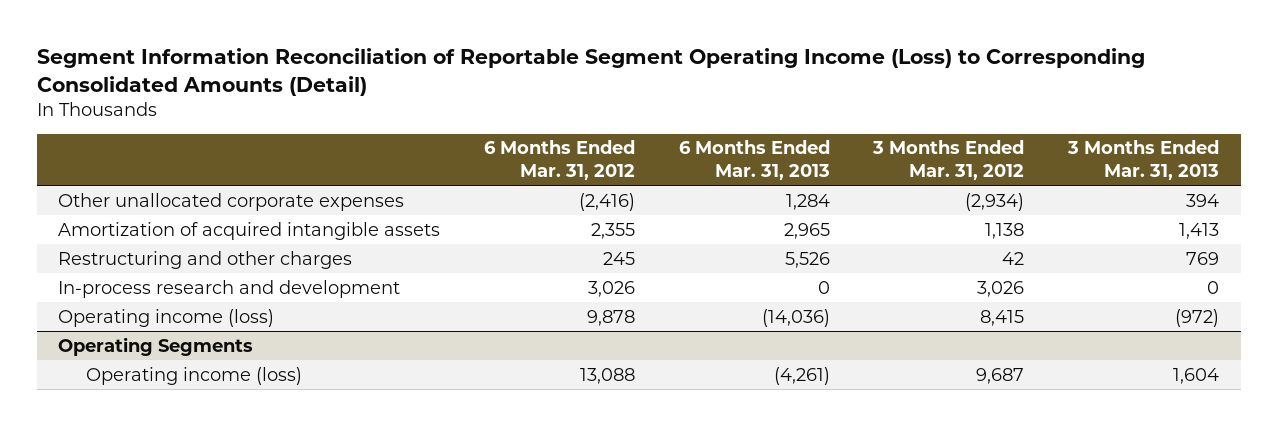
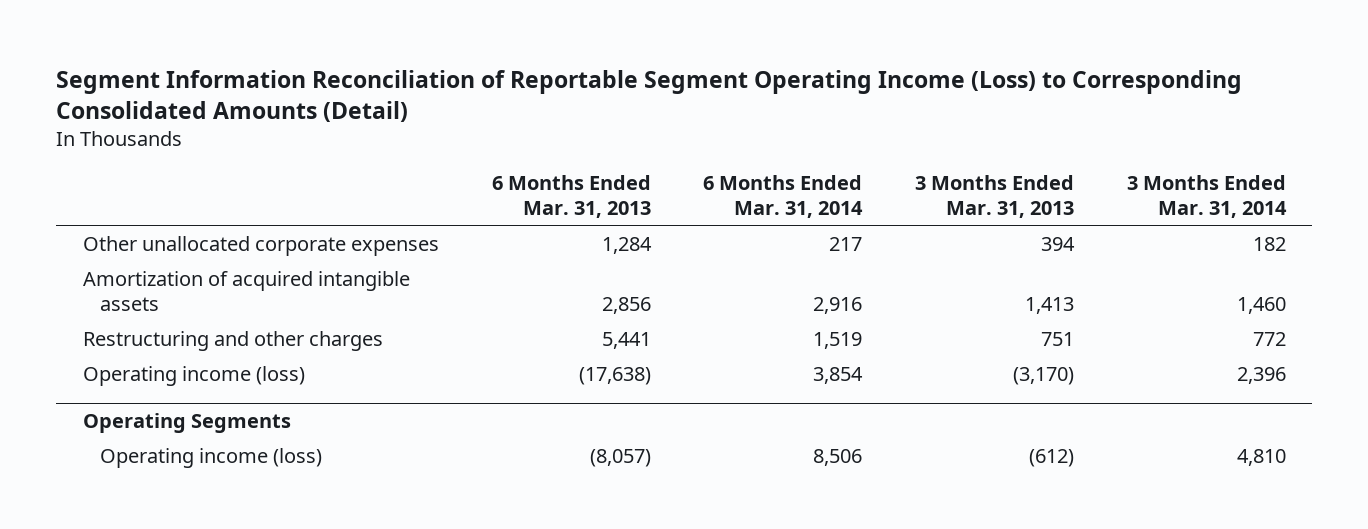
- | 6 Months Ended Mar. 31, 2012 | 6 Months Ended Mar. 31, 2013 | 3 Months Ended Mar. 31, 2012 | 3 Months Ended Mar. 31, 2013
+ | 6 Months Ended Mar. 31, 2013 | 6 Months Ended Mar. 31, 2014 | 3 Months Ended Mar. 31, 2013 | 3 Months Ended Mar. 31, 2014
- Amortization of acquired intangible assets | 2,355 | 2,965 | 1,138 | 1,413
- Restructuring and other charges | 245 | 5,526 | 42 | 769
- In-process research and development | 3,026 | 0 | 3,026 | 0
- Operating income (loss) | 9,878 | (14,036) | 8,415 | (972)
+ Amortization of acquired intangible assets | 2,856 | 2,916 | 1,413 | 1,460
+ Restructuring and other charges | 5,441 | 1,519 | 751 | 772
+ Operating income (loss) | (17,638) | 3,854 | (3,170) | 2,396
@ Operating Segments
- Operating income (loss) | 13,088 | (4,261) | 9,687 | 1,604
+ Operating income (loss) | (8,057) | 8,506 | (612) | 4,810

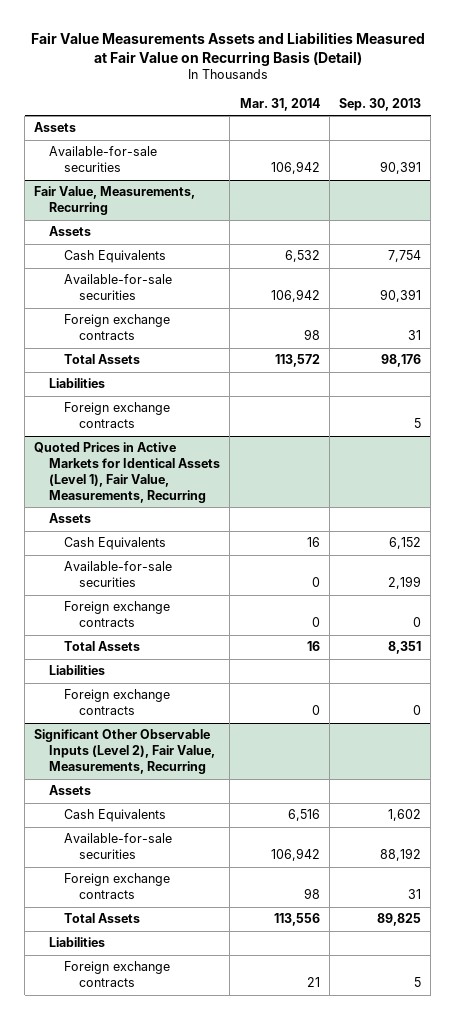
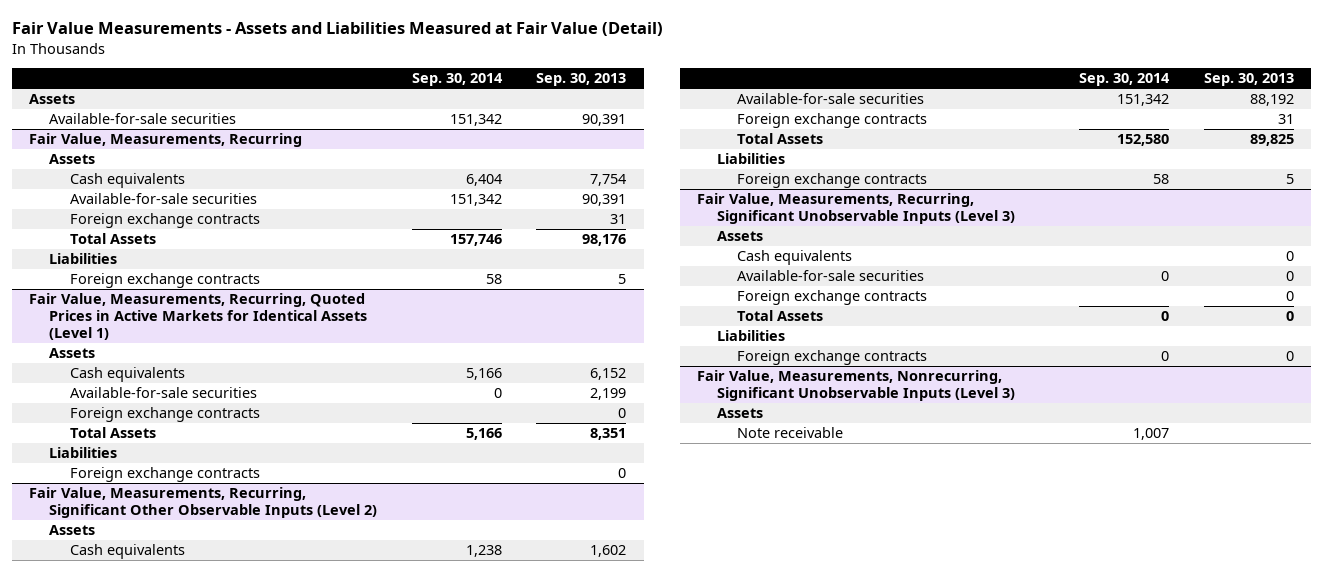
- Fair Value Measurements Assets and Liabilities Measured at Fair Value on Recurring Basis (Detail)
+ Fair Value Measurements - Assets and Liabilities Measured at Fair Value (Detail)
- | Mar. 31, 2014 | Sep. 30, 2013
+ | Sep. 30, 2014 | Sep. 30, 2013
@ Fair Value, Measurements, Recurring
- Cash Equivalents | 6,532 | 7,754
+ Cash equivalents | 6,404 | 7,754
- Quoted Prices in Active Markets for Identical Assets (Level 1), Fair Value, Measurements, Recurring
+ Fair Value, Measurements, Recurring, Quoted Prices in Active Markets for Identical Assets (Level 1)
- Cash Equivalents | 16 | 6,152
+ Cash equivalents | 5,166 | 6,152
- Significant Other Observable Inputs (Level 2), Fair Value, Measurements, Recurring
+ Fair Value, Measurements, Recurring, Significant Other Observable Inputs (Level 2)
- Cash Equivalents | 6,516 | 1,602
+ Cash equivalents | 1,238 | 1,602
+ Fair Value, Measurements, Recurring, Significant Unobservable Inputs (Level 3)
+ Assets
+ Cash equivalents | | 0
+ Available-for-sale securities | 0 | 0
+ Foreign exchange contracts | | 0
+ Total Assets | 0 | 0
+ Liabilities
+ Foreign exchange contracts | 0 | 0
+ Fair Value, Measurements, Nonrecurring, Significant Unobservable Inputs (Level 3)
+ Assets
+ Note receivable | 1,007 |

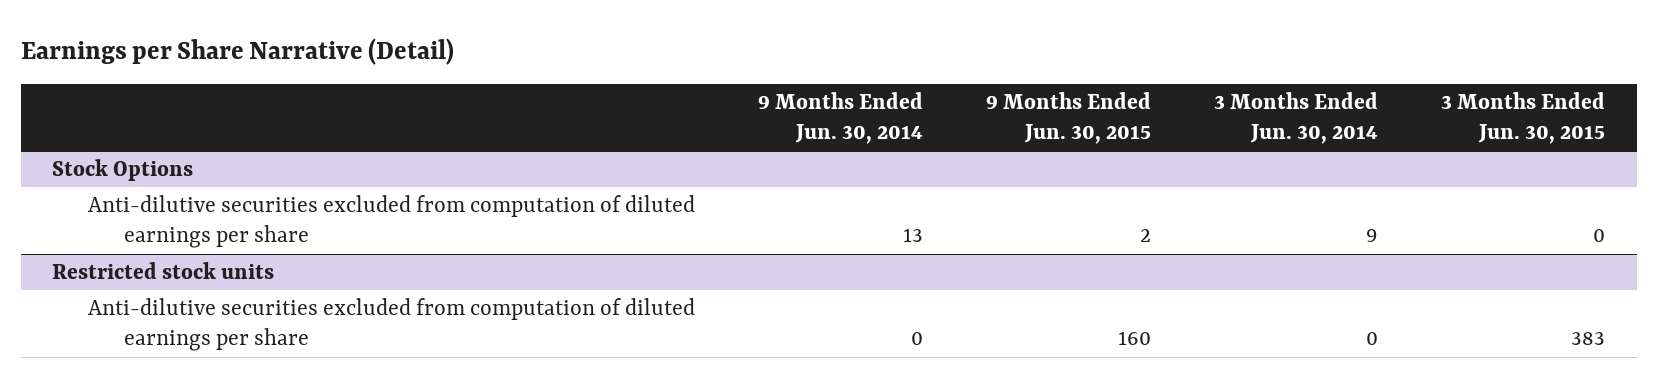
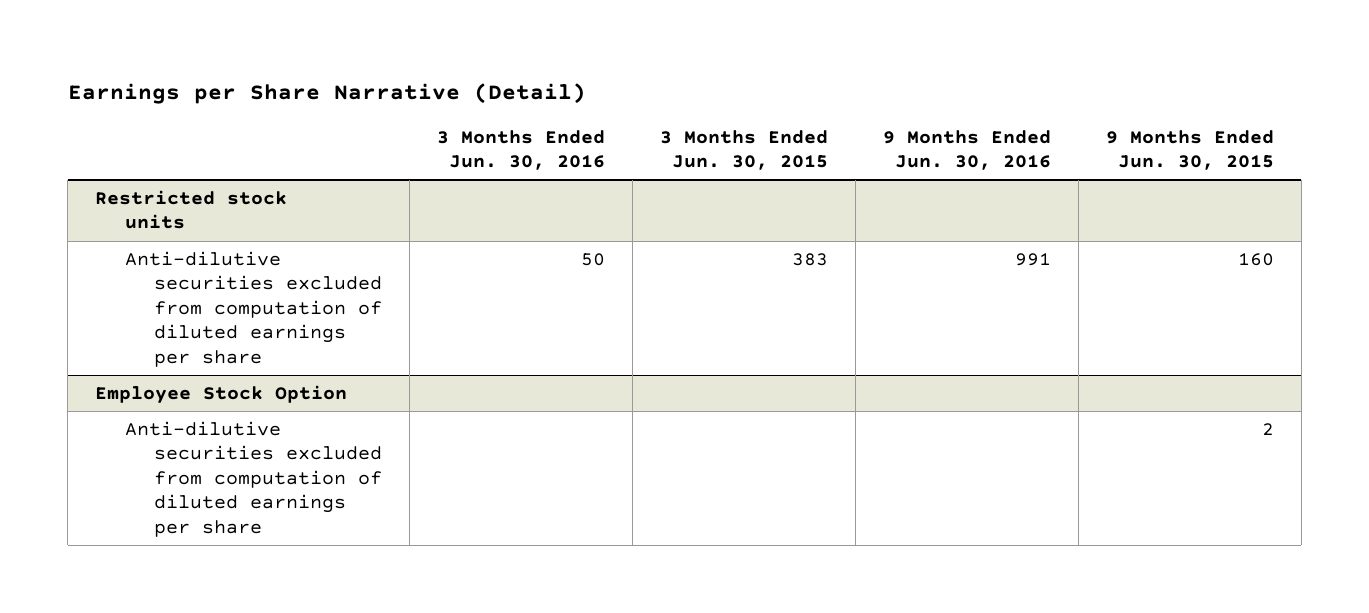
- | 9 Months Ended Jun. 30, 2014 | 9 Months Ended Jun. 30, 2015 | 3 Months Ended Jun. 30, 2014 | 3 Months Ended Jun. 30, 2015
+ | 3 Months Ended Jun. 30, 2016 | 3 Months Ended Jun. 30, 2015 | 9 Months Ended Jun. 30, 2016 | 9 Months Ended Jun. 30, 2015
- Stock Options
- Anti-dilutive securities excluded from computation of diluted earnings per share | 13 | 2 | 9 | 0
+ Employee Stock Option
+ Anti-dilutive securities excluded from computation of diluted earnings per share | | | | 2

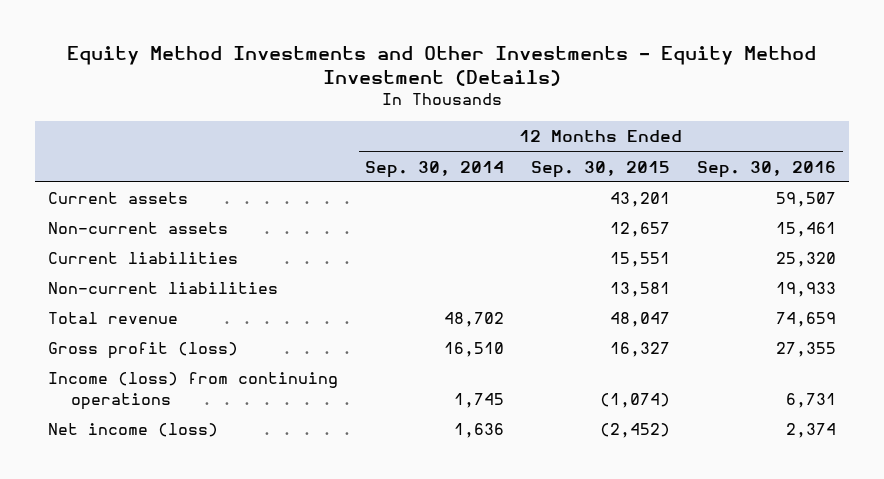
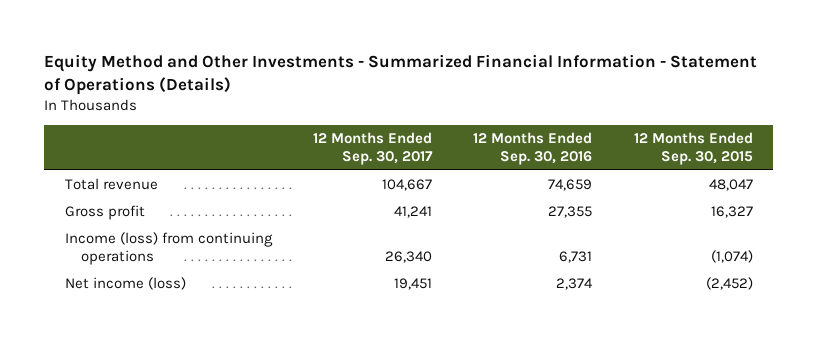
- Equity Method Investments and Other Investments - Equity Method Investment (Details)
+ Equity Method and Other Investments - Summarized Financial Information - Statement of Operations (Details)
- | 12 Months Ended Sep. 30, 2014 | 12 Months Ended Sep. 30, 2015 | 12 Months Ended Sep. 30, 2016
+ | 12 Months Ended Sep. 30, 2017 | 12 Months Ended Sep. 30, 2016 | 12 Months Ended Sep. 30, 2015
- Current assets | | 43,201 | 59,507
- Non-current assets | | 12,657 | 15,461
- Current liabilities | | 15,551 | 25,320
- Non-current liabilities | | 13,581 | 19,933
- Gross profit (loss) | 16,510 | 16,327 | 27,355
+ Gross profit | 41,241 | 27,355 | 16,327

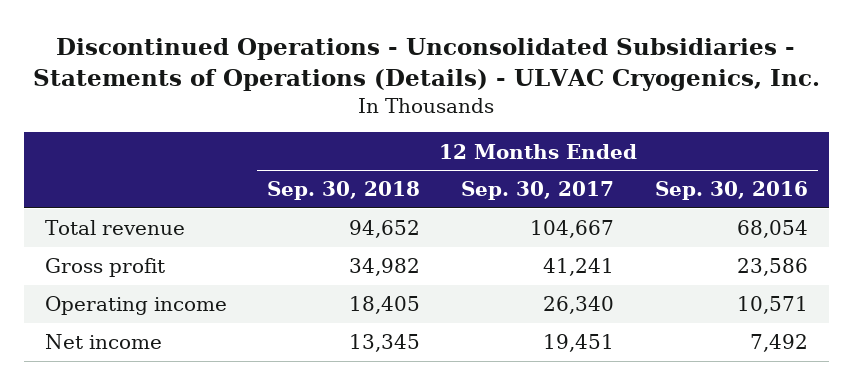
- Equity Method and Other Investments - Summarized Financial Information - Statement of Operations (Details)
+ Discontinued Operations - Unconsolidated Subsidiaries - Statements of Operations (Details) - ULVAC Cryogenics, Inc.
- | 12 Months Ended Sep. 30, 2017 | 12 Months Ended Sep. 30, 2016 | 12 Months Ended Sep. 30, 2015
+ | 12 Months Ended Sep. 30, 2018 | 12 Months Ended Sep. 30, 2017 | 12 Months Ended Sep. 30, 2016
- Total revenue | 104,667 | 74,659 | 48,047
- Gross profit | 41,241 | 27,355 | 16,327
- Income (loss) from continuing operations | 26,340 | 6,731 | (1,074)
- Net income (loss) | 19,451 | 2,374 | (2,452)
+ Total revenue | 94,652 | 104,667 | 68,054
+ Gross profit | 34,982 | 41,241 | 23,586
+ Operating income | 18,405 | 26,340 | 10,571
+ Net income | 13,345 | 19,451 | 7,492

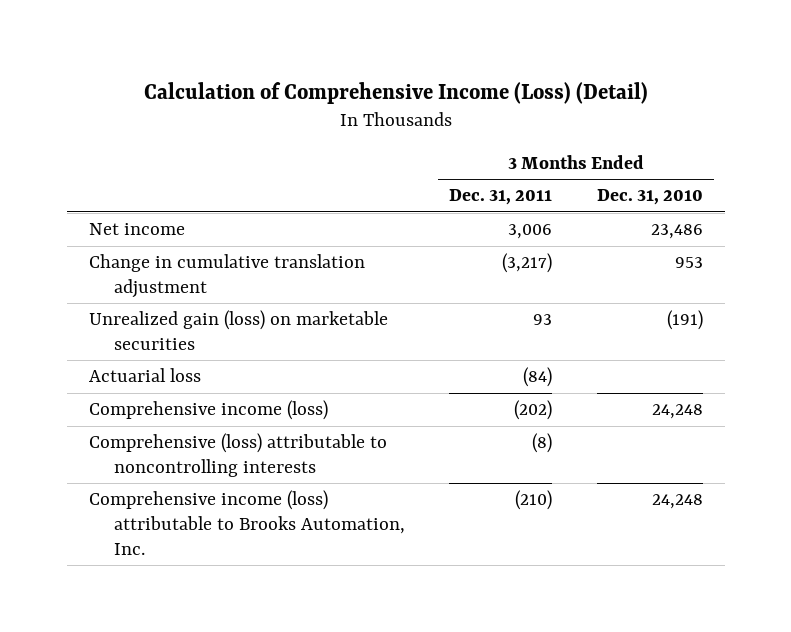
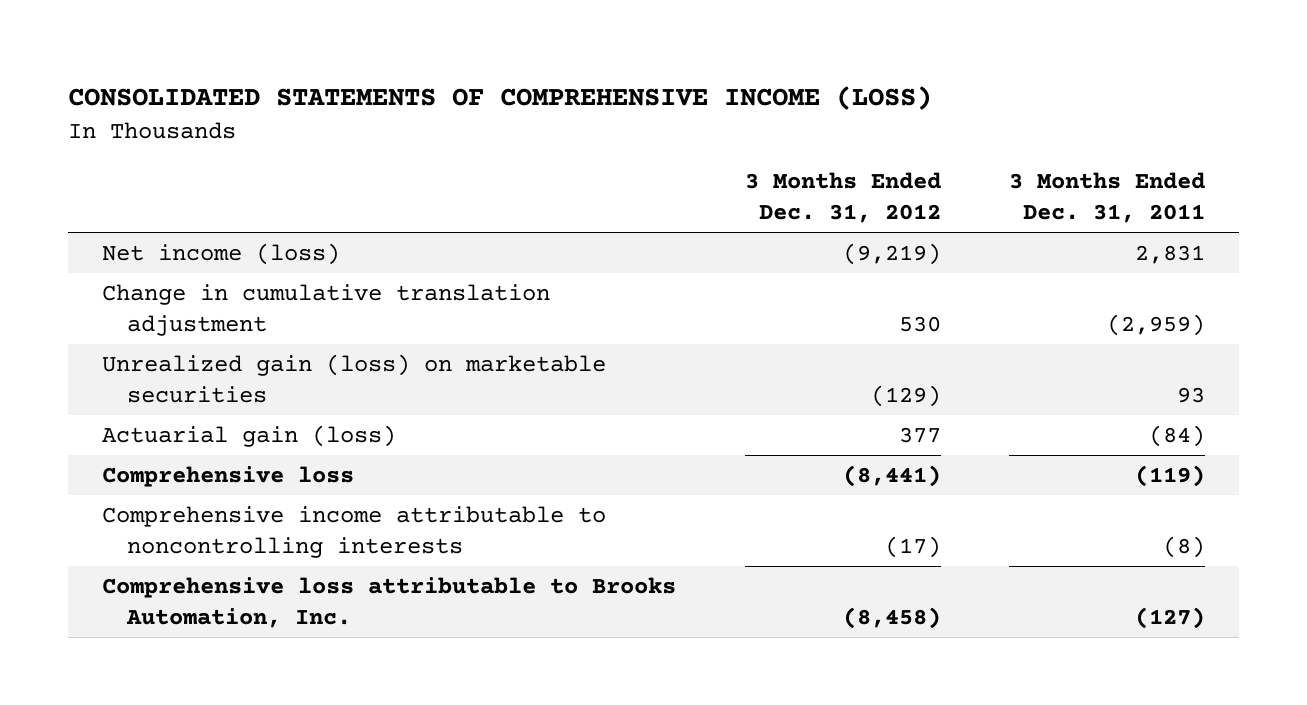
- Calculation of Comprehensive Income (Loss) (Detail)
+ CONSOLIDATED STATEMENTS OF COMPREHENSIVE INCOME (LOSS)
- | 3 Months Ended Dec. 31, 2011 | 3 Months Ended Dec. 31, 2010
+ | 3 Months Ended Dec. 31, 2012 | 3 Months Ended Dec. 31, 2011
- Net income | 3,006 | 23,486
- Change in cumulative translation adjustment | (3,217) | 953
+ Net income (loss) | (9,219) | 2,831
+ Change in cumulative translation adjustment | 530 | (2,959)
- Actuarial loss | (84) |
- Comprehensive income (loss) | (202) | 24,248
- Comprehensive (loss) attributable to noncontrolling interests | (8) |
- Comprehensive income (loss) attributable to Brooks Automation, Inc. | (210) | 24,248
+ Actuarial gain (loss) | 377 | (84)
+ Comprehensive loss | (8,441) | (119)
+ Comprehensive income attributable to noncontrolling interests | (17) | (8)
+ Comprehensive loss attributable to Brooks Automation, Inc. | (8,458) | (127)

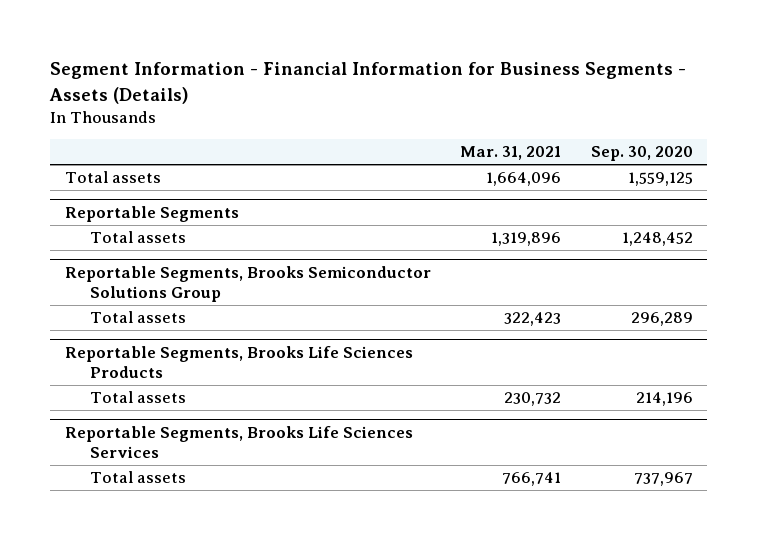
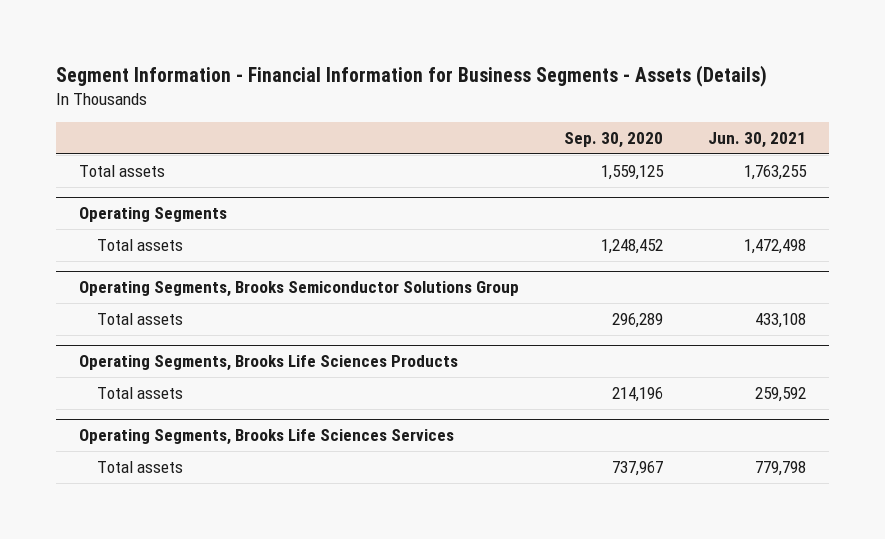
- | Mar. 31, 2021 | Sep. 30, 2020
+ | Sep. 30, 2020 | Jun. 30, 2021
- Reportable Segments
+ Operating Segments
- Reportable Segments, Brooks Semiconductor Solutions Group
+ Operating Segments, Brooks Semiconductor Solutions Group
- Reportable Segments, Brooks Life Sciences Products
+ Operating Segments, Brooks Life Sciences Products
- Reportable Segments, Brooks Life Sciences Services
+ Operating Segments, Brooks Life Sciences Services

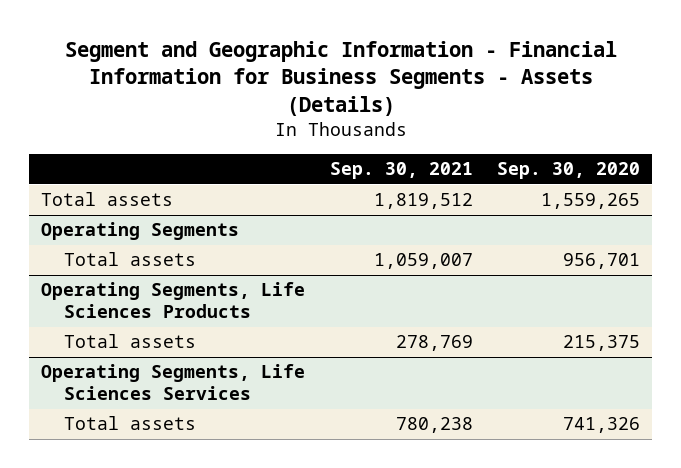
- Segment Information - Financial Information for Business Segments - Assets (Details)
+ Segment and Geographic Information - Financial Information for Business Segments - Assets (Details)
- | Sep. 30, 2020 | Jun. 30, 2021
+ | Sep. 30, 2021 | Sep. 30, 2020
- Total assets | 1,559,125 | 1,763,255
+ Total assets | 1,819,512 | 1,559,265
@ Operating Segments
- Total assets | 1,248,452 | 1,472,498
- Operating Segments, Brooks Semiconductor Solutions Group
- Total assets | 296,289 | 433,108
- Operating Segments, Brooks Life Sciences Products
- Total assets | 214,196 | 259,592
- Operating Segments, Brooks Life Sciences Services
- Total assets | 737,967 | 779,798
@ Operating Segments
+ Total assets | 1,059,007 | 956,701
+ Operating Segments, Life Sciences Products
+ Total assets | 278,769 | 215,375
+ Operating Segments, Life Sciences Services
+ Total assets | 780,238 | 741,326

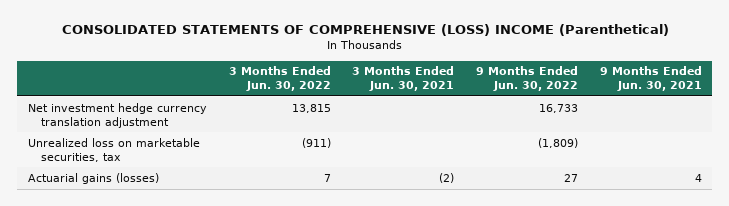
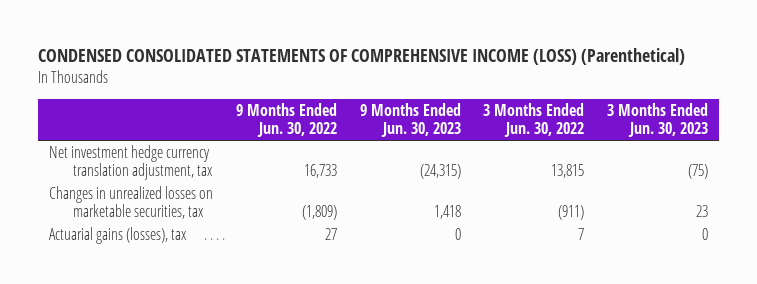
- CONSOLIDATED STATEMENTS OF COMPREHENSIVE (LOSS) INCOME (Parenthetical)
+ CONDENSED CONSOLIDATED STATEMENTS OF COMPREHENSIVE INCOME (LOSS) (Parenthetical)
- | 3 Months Ended Jun. 30, 2022 | 3 Months Ended Jun. 30, 2021 | 9 Months Ended Jun. 30, 2022 | 9 Months Ended Jun. 30, 2021
+ | 9 Months Ended Jun. 30, 2022 | 9 Months Ended Jun. 30, 2023 | 3 Months Ended Jun. 30, 2022 | 3 Months Ended Jun. 30, 2023
- Net investment hedge currency translation adjustment | 13,815 | | 16,733 |
- Unrealized loss on marketable securities, tax | (911) | | (1,809) |
- Actuarial gains (losses) | 7 | (2) | 27 | 4
+ Net investment hedge currency translation adjustment, tax | 16,733 | (24,315) | 13,815 | (75)
+ Changes in unrealized losses on marketable securities, tax | (1,809) | 1,418 | (911) | 23
+ Actuarial gains (losses), tax | 27 | 0 | 7 | 0

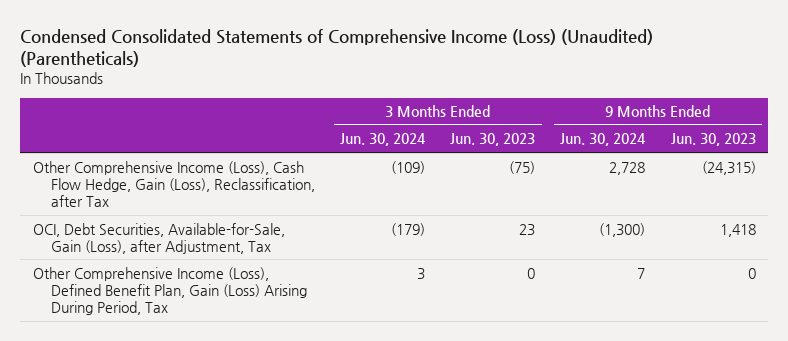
- CONDENSED CONSOLIDATED STATEMENTS OF COMPREHENSIVE INCOME (LOSS) (Parenthetical)
+ Condensed Consolidated Statements of Comprehensive Income (Loss) (Unaudited) (Parentheticals)
- | 9 Months Ended Jun. 30, 2022 | 9 Months Ended Jun. 30, 2023 | 3 Months Ended Jun. 30, 2022 | 3 Months Ended Jun. 30, 2023
+ | 3 Months Ended Jun. 30, 2024 | 3 Months Ended Jun. 30, 2023 | 9 Months Ended Jun. 30, 2024 | 9 Months Ended Jun. 30, 2023
- Net investment hedge currency translation adjustment, tax | 16,733 | (24,315) | 13,815 | (75)
- Changes in unrealized losses on marketable securities, tax | (1,809) | 1,418 | (911) | 23
- Actuarial gains (losses), tax | 27 | 0 | 7 | 0
+ Other Comprehensive Income (Loss), Cash Flow Hedge, Gain (Loss), Reclassification, after Tax | (109) | (75) | 2,728 | (24,315)
+ OCI, Debt Securities, Available-for-Sale, Gain (Loss), after Adjustment, Tax | (179) | 23 | (1,300) | 1,418
+ Other Comprehensive Income (Loss), Defined Benefit Plan, Gain (Loss) Arising During Period, Tax | 3 | 0 | 7 | 0

